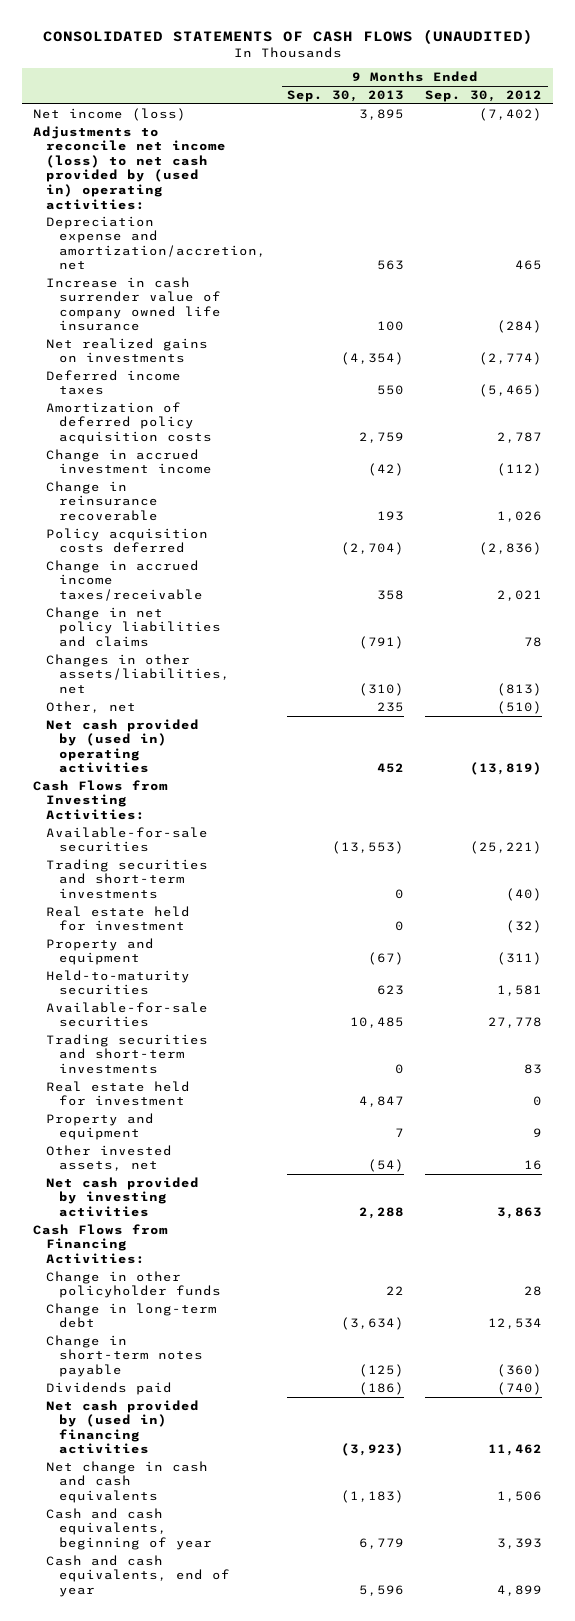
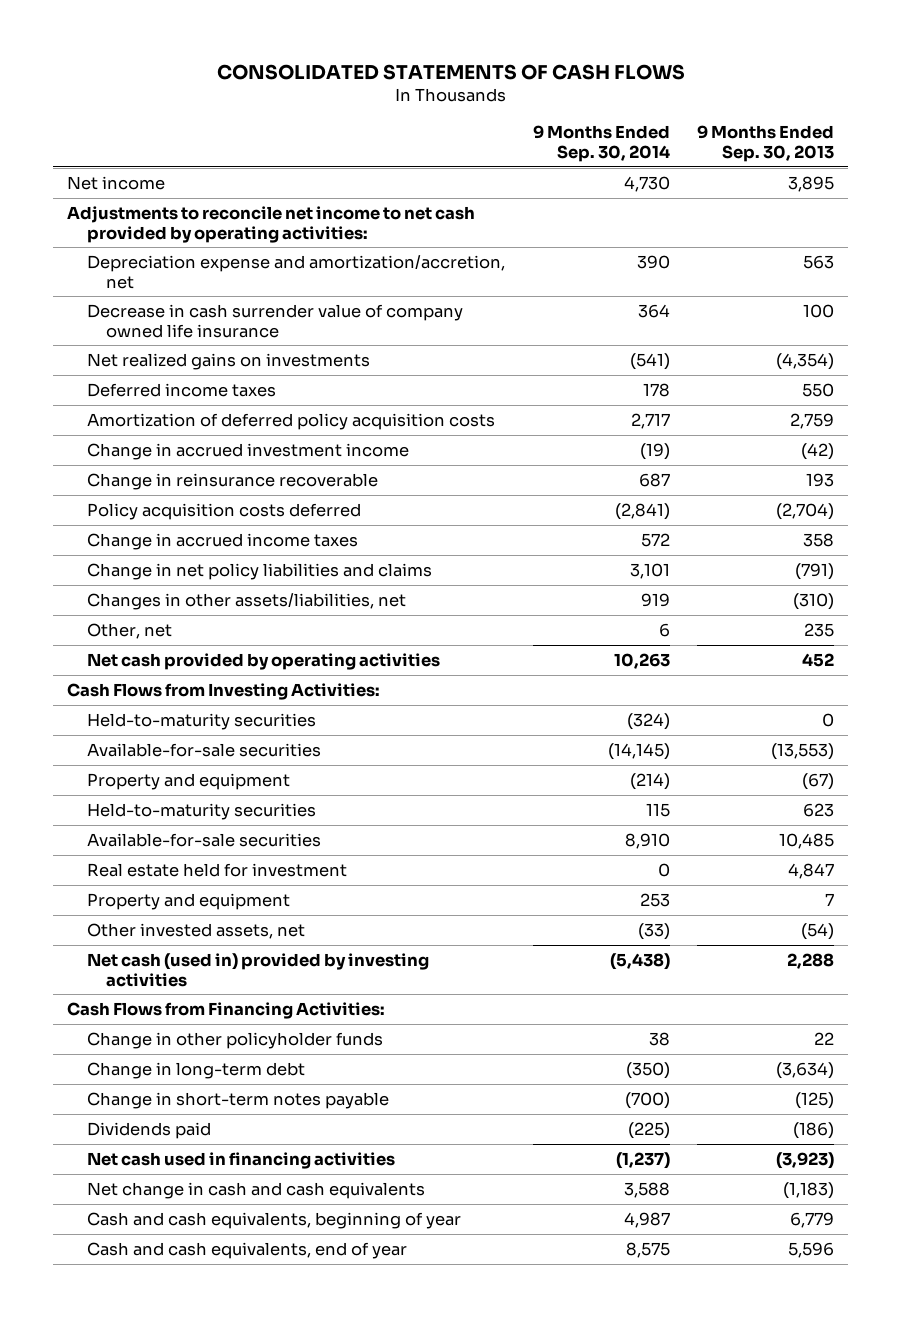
- CONSOLIDATED STATEMENTS OF CASH FLOWS (UNAUDITED)
+ CONSOLIDATED STATEMENTS OF CASH FLOWS
- | 9 Months Ended Sep. 30, 2013 | 9 Months Ended Sep. 30, 2012
+ | 9 Months Ended Sep. 30, 2014 | 9 Months Ended Sep. 30, 2013
- Net income (loss) | 3,895 | (7,402)
- Adjustments to reconcile net income (loss) to net cash provided by (used in) operating activities:
+ Net income | 4,730 | 3,895
+ Adjustments to reconcile net income to net cash provided by operating activities:
- Increase in cash surrender value of company owned life insurance | 100 | (284)
+ Decrease in cash surrender value of company owned life insurance | 364 | 100
- Change in accrued income taxes/receivable | 358 | 2,021
+ Change in accrued income taxes | 572 | 358
- Net cash provided by (used in) operating activities | 452 | (13,819)
+ Net cash provided by operating activities | 10,263 | 452
+ Held-to-maturity securities | (324) | 0
- Trading securities and short-term investments | 0 | (40)
- Real estate held for investment | 0 | (32)
- Trading securities and short-term investments | 0 | 83
- Net cash provided by investing activities | 2,288 | 3,863
+ Net cash (used in) provided by investing activities | (5,438) | 2,288
- Net cash provided by (used in) financing activities | (3,923) | 11,462
+ Net cash used in financing activities | (1,237) | (3,923)

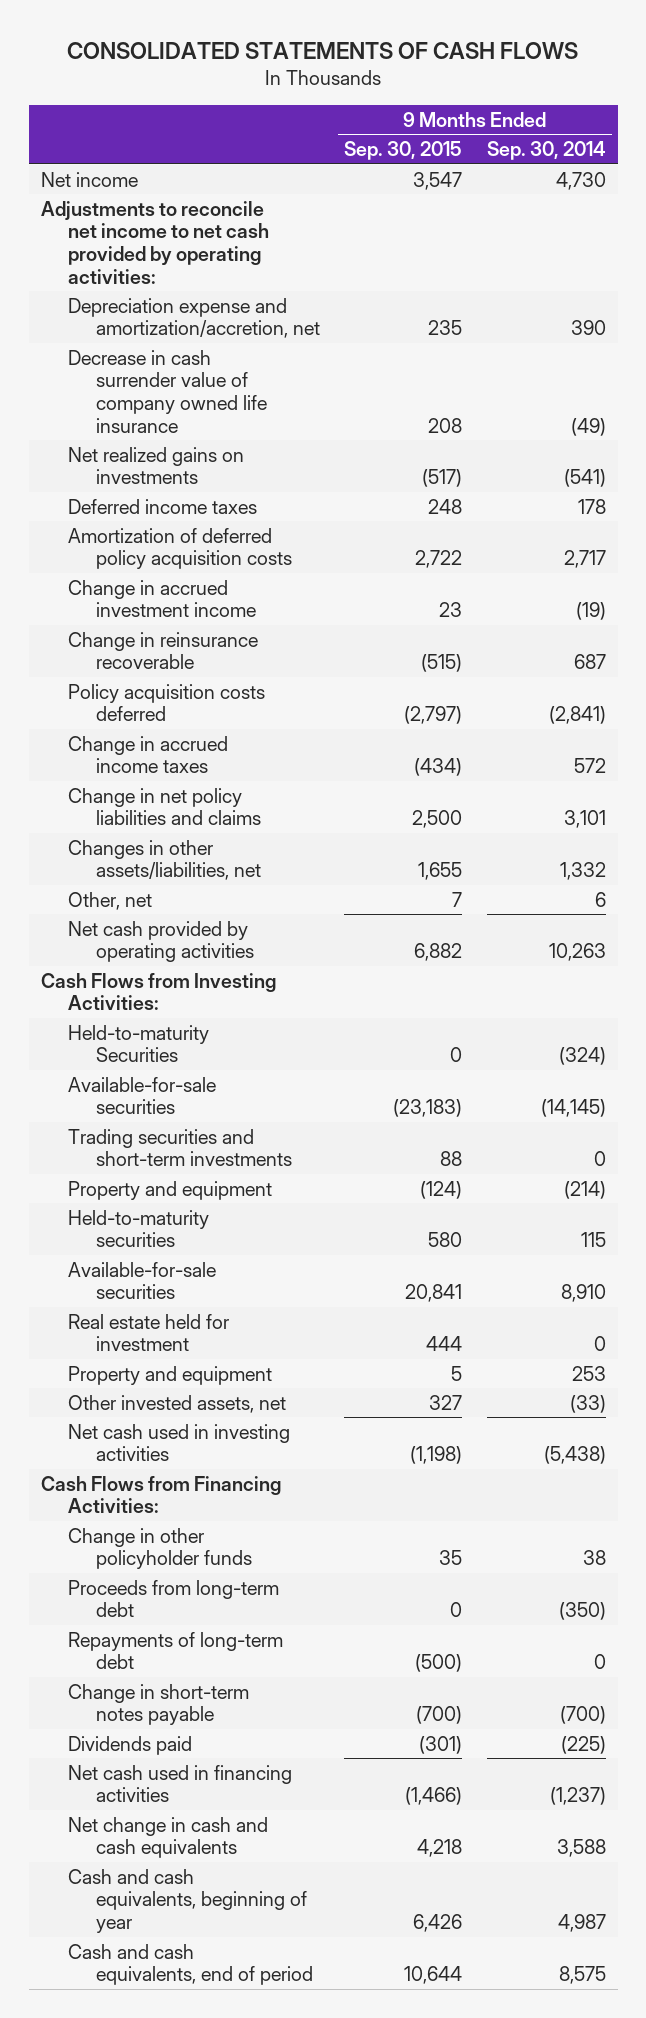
- | 9 Months Ended Sep. 30, 2014 | 9 Months Ended Sep. 30, 2013
+ | 9 Months Ended Sep. 30, 2015 | 9 Months Ended Sep. 30, 2014
- Decrease in cash surrender value of company owned life insurance | 364 | 100
+ Decrease in cash surrender value of company owned life insurance | 208 | (49)
- Changes in other assets/liabilities, net | 919 | (310)
+ Changes in other assets/liabilities, net | 1,655 | 1,332
- Held-to-maturity securities | (324) | 0
+ Held-to-maturity Securities | 0 | (324)
+ Trading securities and short-term investments | 88 | 0
- Net cash (used in) provided by investing activities | (5,438) | 2,288
+ Net cash used in investing activities | (1,198) | (5,438)
- Change in long-term debt | (350) | (3,634)
+ Proceeds from long-term debt | 0 | (350)
+ Repayments of long-term debt | (500) | 0
- Cash and cash equivalents, end of year | 8,575 | 5,596
+ Cash and cash equivalents, end of period | 10,644 | 8,575

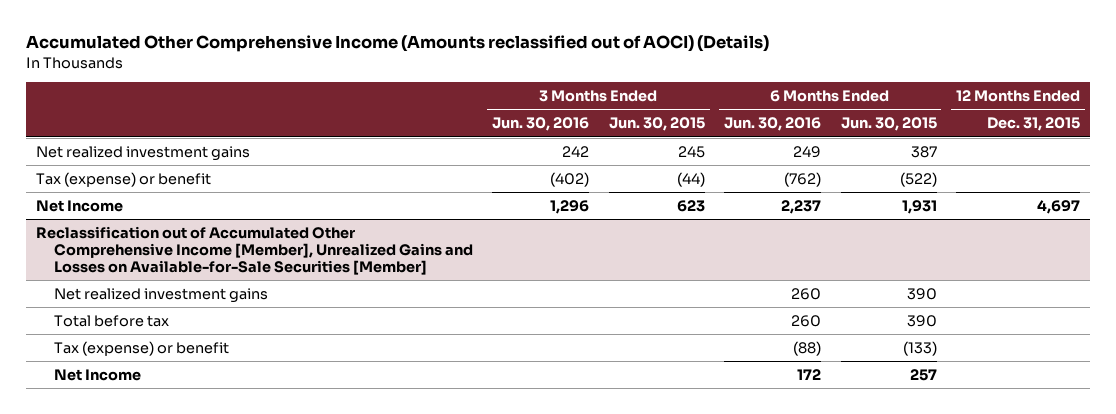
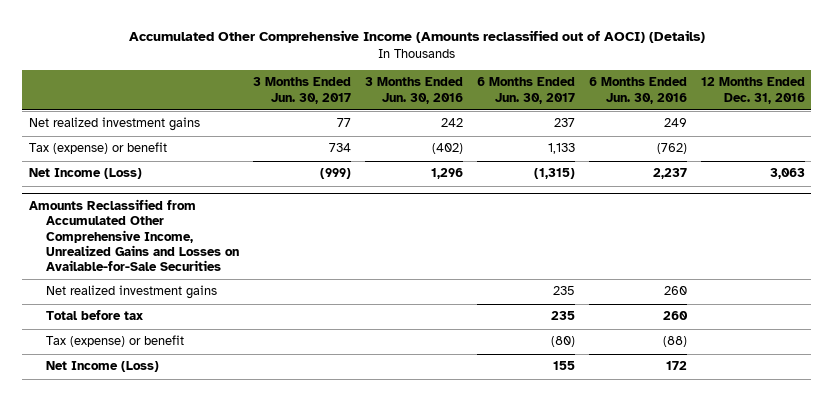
- | 3 Months Ended Jun. 30, 2016 | 3 Months Ended Jun. 30, 2015 | 6 Months Ended Jun. 30, 2016 | 6 Months Ended Jun. 30, 2015 | 12 Months Ended Dec. 31, 2015
+ | 3 Months Ended Jun. 30, 2017 | 3 Months Ended Jun. 30, 2016 | 6 Months Ended Jun. 30, 2017 | 6 Months Ended Jun. 30, 2016 | 12 Months Ended Dec. 31, 2016
- Net Income | 1,296 | 623 | 2,237 | 1,931 | 4,697
- Reclassification out of Accumulated Other Comprehensive Income [Member], Unrealized Gains and Losses on Available-for-Sale Securities [Member]
+ Net Income (Loss) | (999) | 1,296 | (1,315) | 2,237 | 3,063
+ Amounts Reclassified from Accumulated Other Comprehensive Income, Unrealized Gains and Losses on Available-for-Sale Securities
- Net Income | | | 172 | 257 |
+ Net Income (Loss) | | | 155 | 172 |

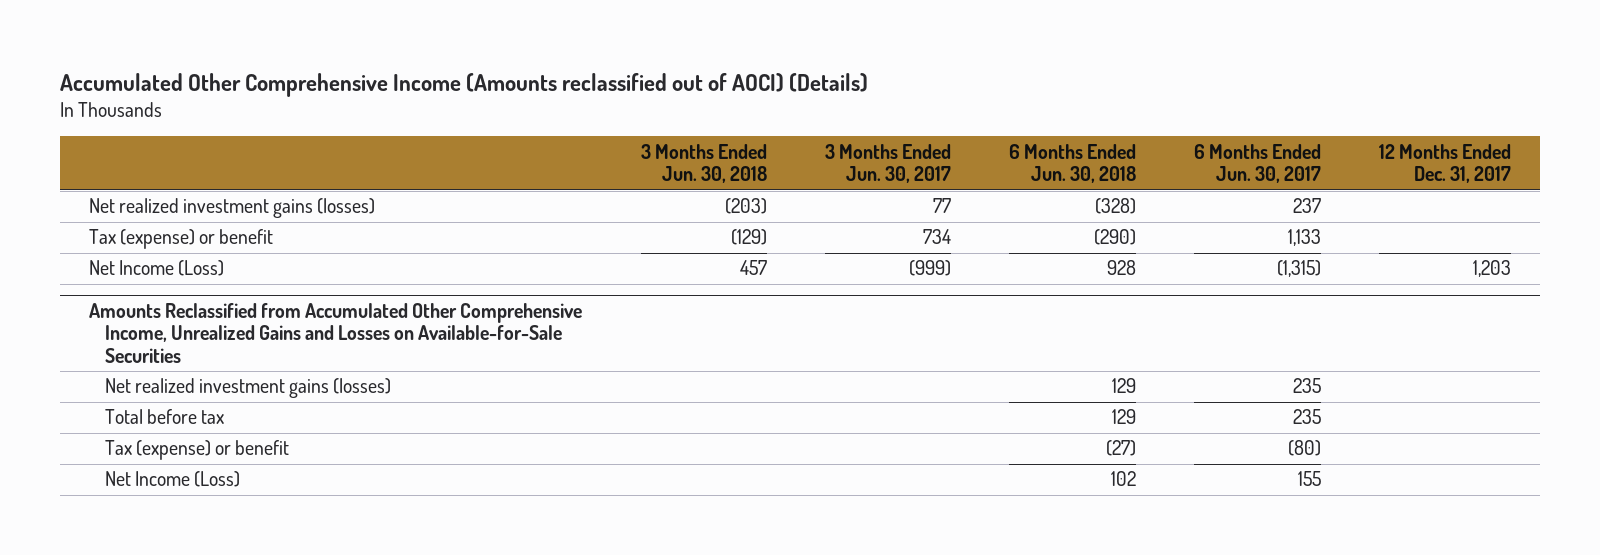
- | 3 Months Ended Jun. 30, 2017 | 3 Months Ended Jun. 30, 2016 | 6 Months Ended Jun. 30, 2017 | 6 Months Ended Jun. 30, 2016 | 12 Months Ended Dec. 31, 2016
+ | 3 Months Ended Jun. 30, 2018 | 3 Months Ended Jun. 30, 2017 | 6 Months Ended Jun. 30, 2018 | 6 Months Ended Jun. 30, 2017 | 12 Months Ended Dec. 31, 2017
- Net realized investment gains | 77 | 242 | 237 | 249 |
+ Net realized investment gains (losses) | (203) | 77 | (328) | 237 |
@ Amounts Reclassified from Accumulated Other Comprehensive Income, Unrealized Gains and Losses on Available-for-Sale Securities
- Net realized investment gains | | | 235 | 260 |
+ Net realized investment gains (losses) | | | 129 | 235 |

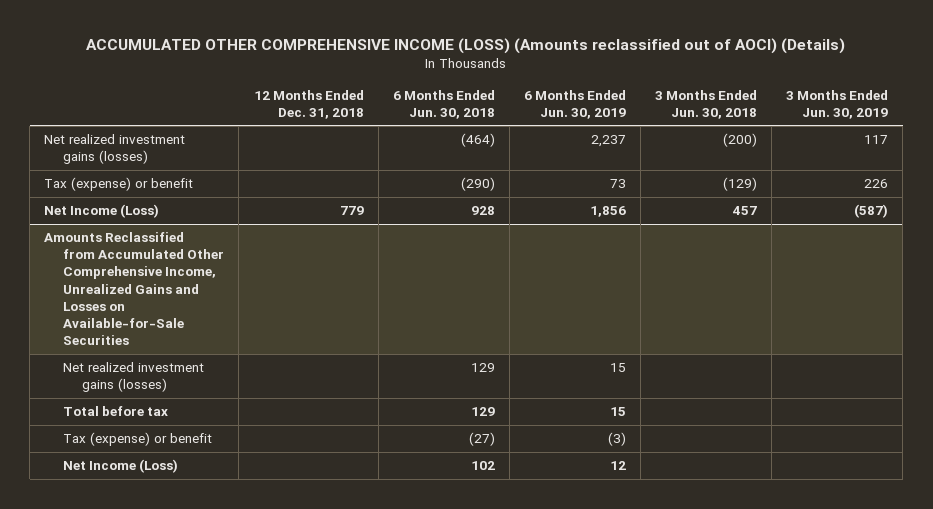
- Accumulated Other Comprehensive Income (Amounts reclassified out of AOCI) (Details)
+ ACCUMULATED OTHER COMPREHENSIVE INCOME (LOSS) (Amounts reclassified out of AOCI) (Details)
- | 3 Months Ended Jun. 30, 2018 | 3 Months Ended Jun. 30, 2017 | 6 Months Ended Jun. 30, 2018 | 6 Months Ended Jun. 30, 2017 | 12 Months Ended Dec. 31, 2017
+ | 12 Months Ended Dec. 31, 2018 | 6 Months Ended Jun. 30, 2018 | 6 Months Ended Jun. 30, 2019 | 3 Months Ended Jun. 30, 2018 | 3 Months Ended Jun. 30, 2019
- Net realized investment gains (losses) | (203) | 77 | (328) | 237 |
+ Net realized investment gains (losses) | | (464) | 2,237 | (200) | 117

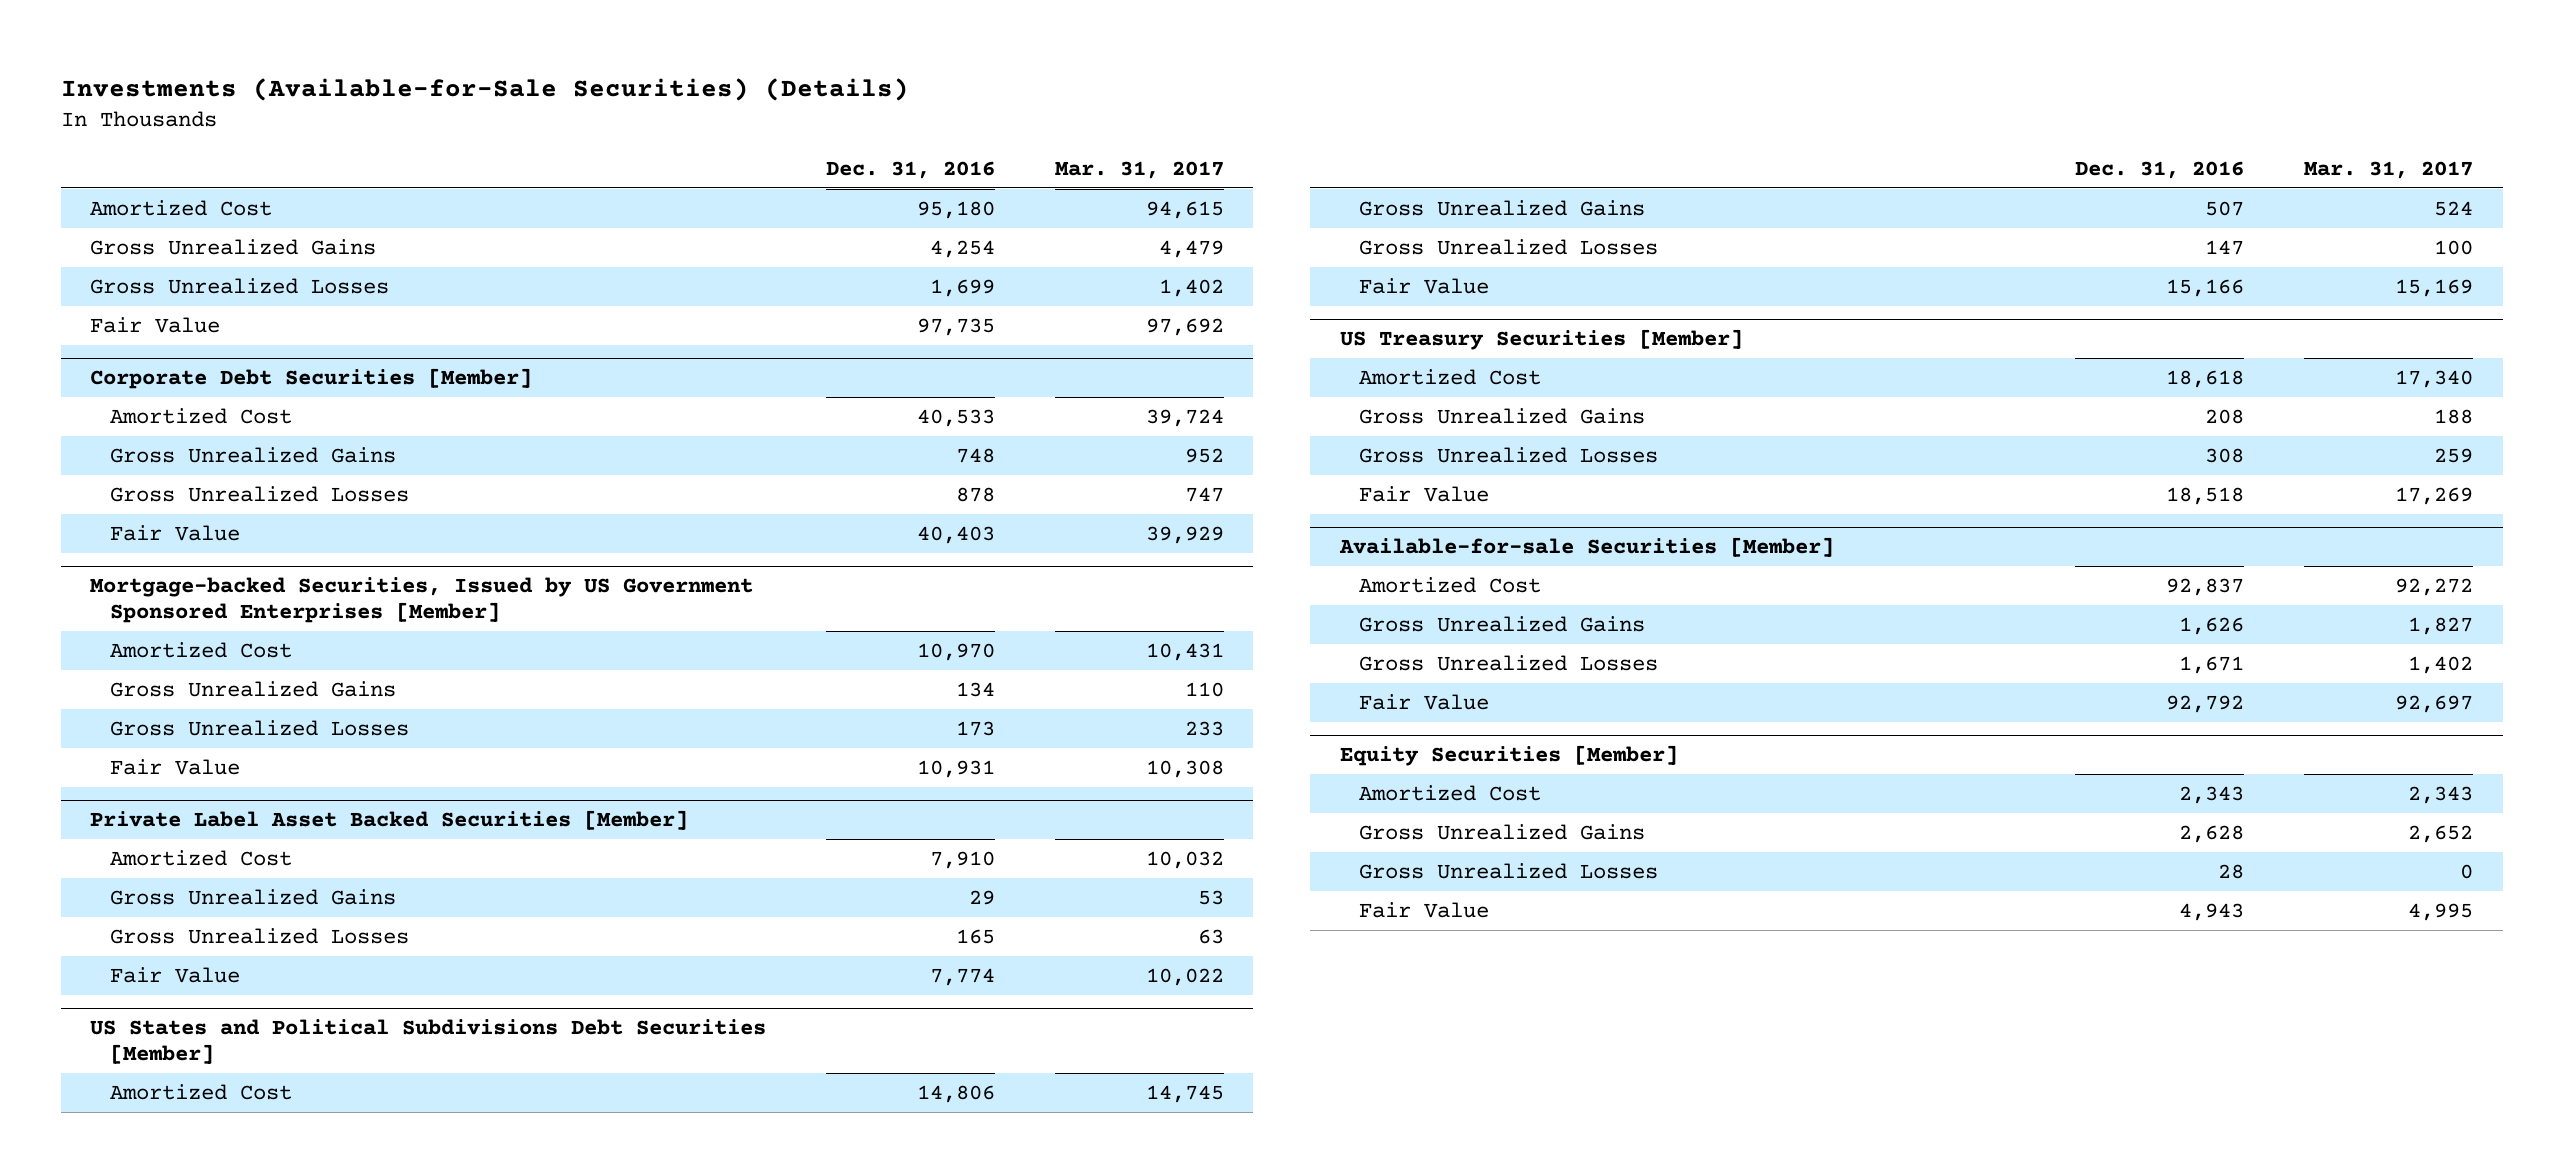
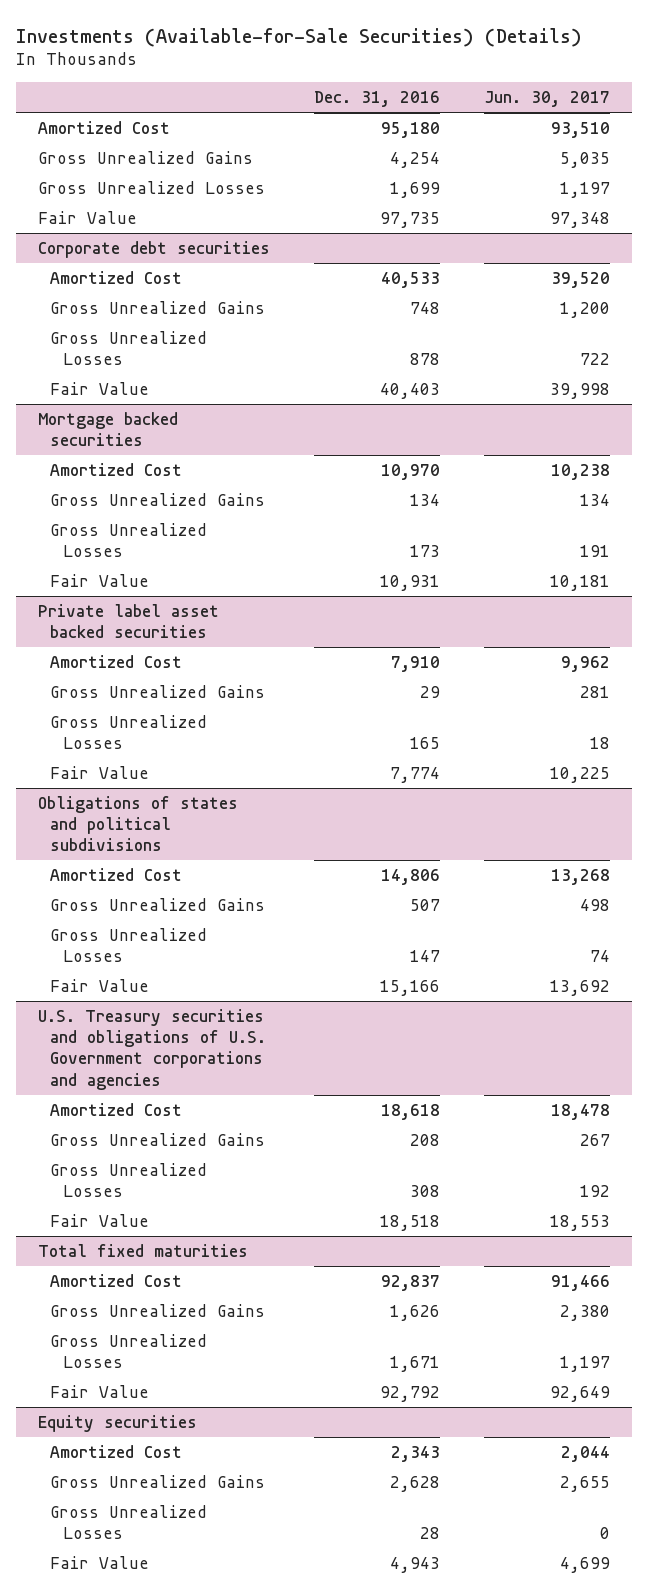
- | Dec. 31, 2016 | Mar. 31, 2017
+ | Dec. 31, 2016 | Jun. 30, 2017
- Corporate Debt Securities [Member]
+ Corporate debt securities
- Mortgage-backed Securities, Issued by US Government Sponsored Enterprises [Member]
+ Mortgage backed securities
- Private Label Asset Backed Securities [Member]
+ Private label asset backed securities
- US States and Political Subdivisions Debt Securities [Member]
+ Obligations of states and political subdivisions
- US Treasury Securities [Member]
+ U.S. Treasury securities and obligations of U.S. Government corporations and agencies
- Available-for-sale Securities [Member]
+ Total fixed maturities
- Equity Securities [Member]
+ Equity securities

